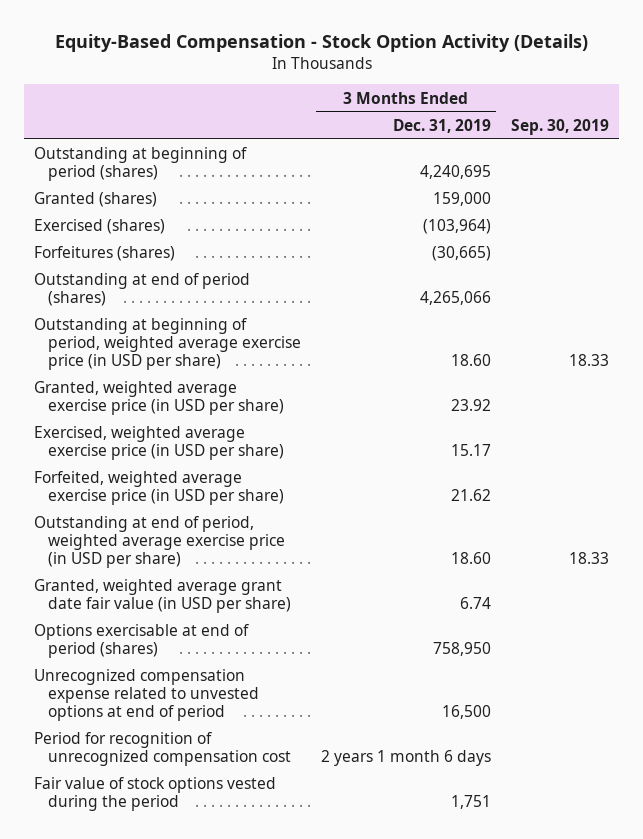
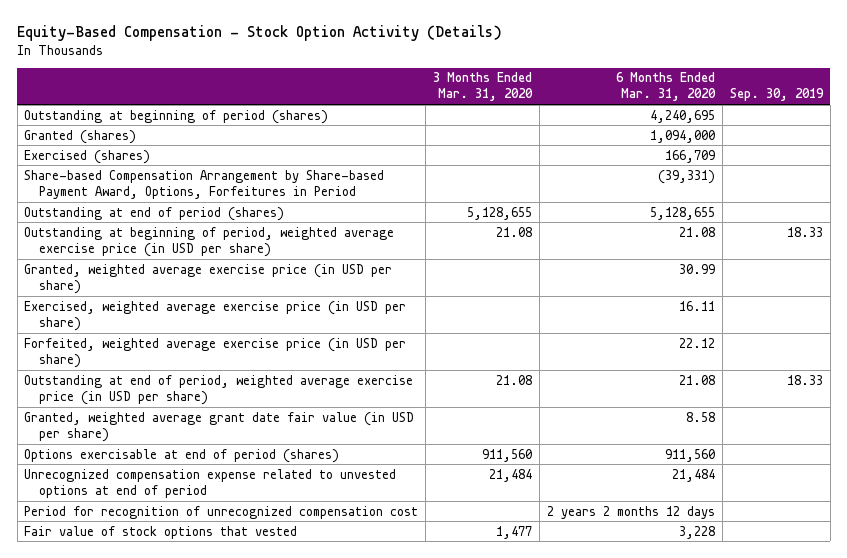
- | 3 Months Ended Dec. 31, 2019 | Sep. 30, 2019
+ | 3 Months Ended Mar. 31, 2020 | 6 Months Ended Mar. 31, 2020 | Sep. 30, 2019
- Forfeitures (shares) | (30,665) |
+ Share-based Compensation Arrangement by Share-based Payment Award, Options, Forfeitures in Period | | (39,331) |
- Fair value of stock options vested during the period | 1,751 |
+ Fair value of stock options that vested | 1,477 | 3,228 |

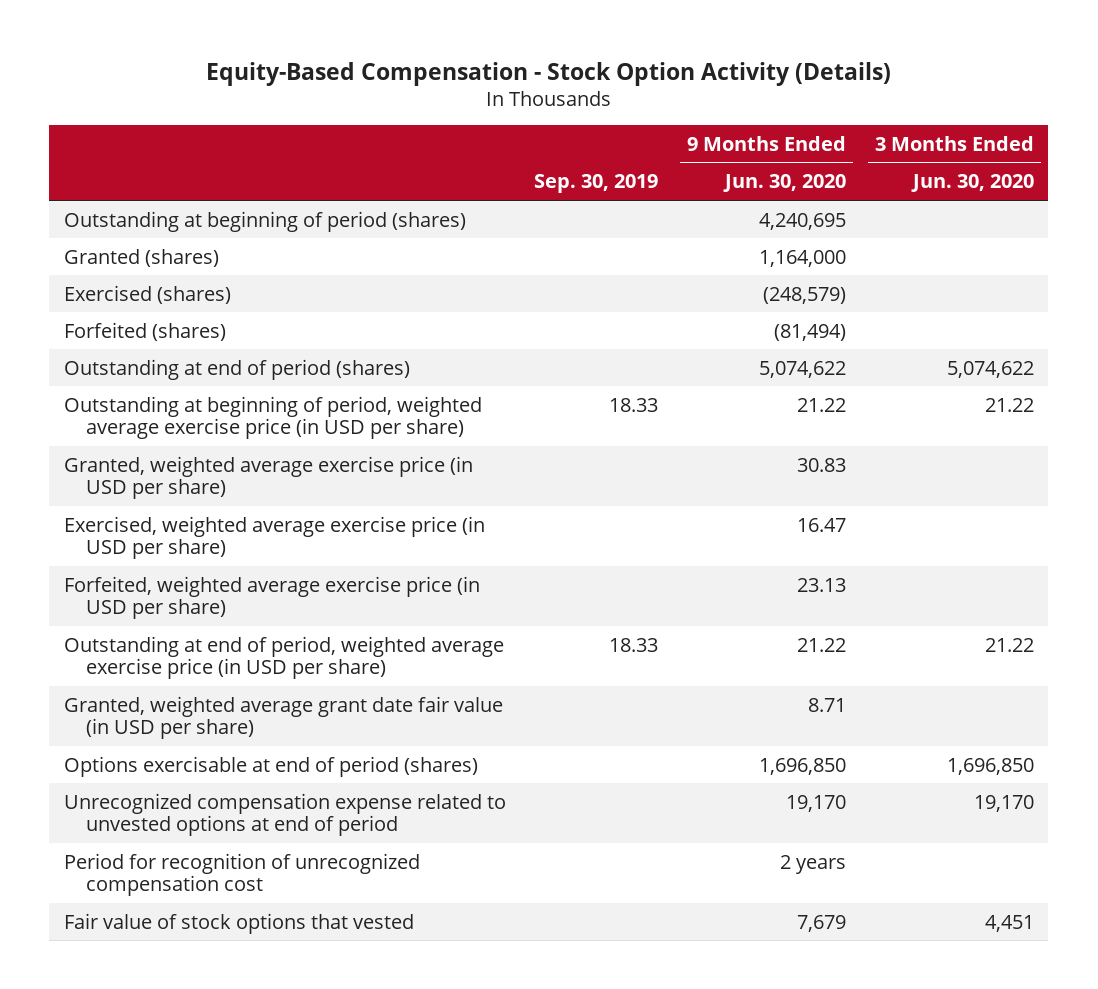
- | 3 Months Ended Mar. 31, 2020 | 6 Months Ended Mar. 31, 2020 | Sep. 30, 2019
+ | Sep. 30, 2019 | 9 Months Ended Jun. 30, 2020 | 3 Months Ended Jun. 30, 2020
- Share-based Compensation Arrangement by Share-based Payment Award, Options, Forfeitures in Period | | (39,331) |
+ Forfeited (shares) | | (81,494) |

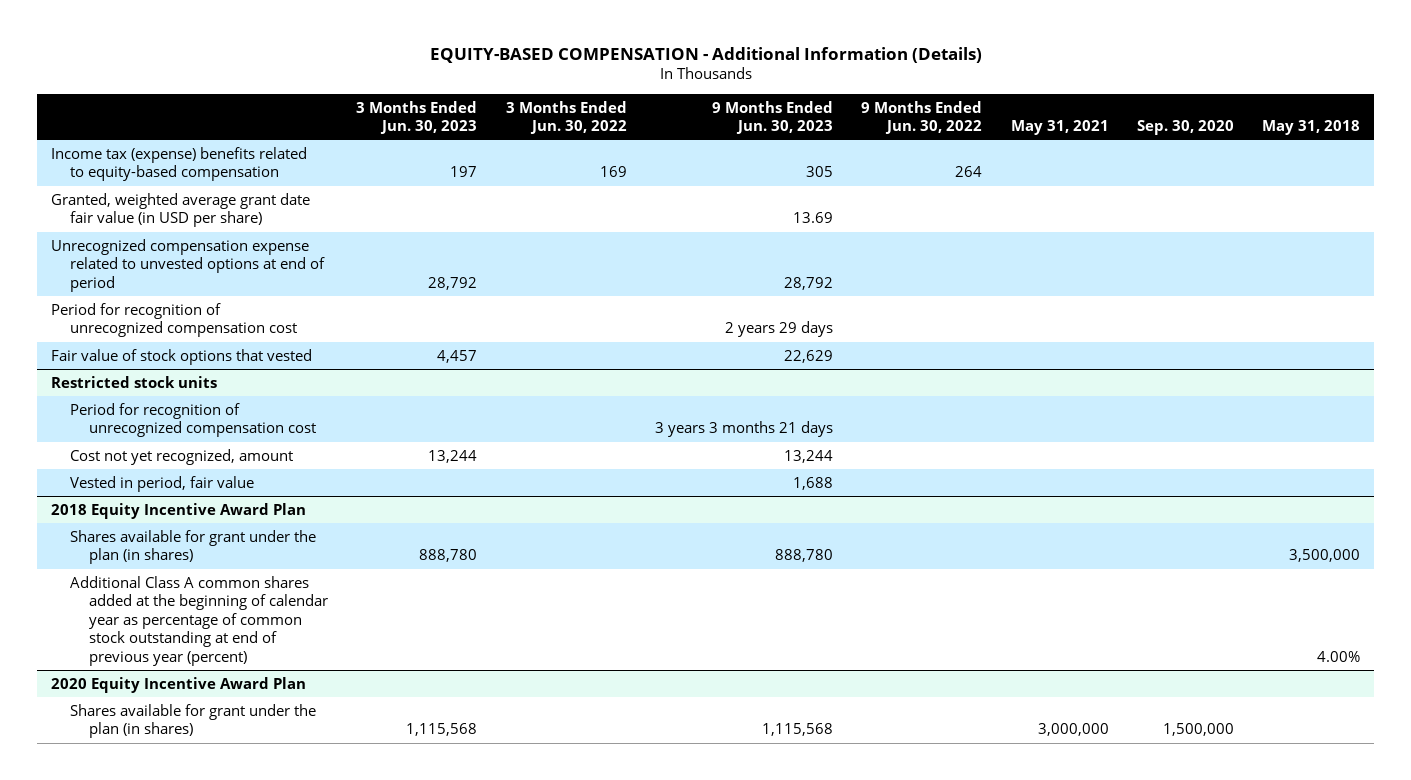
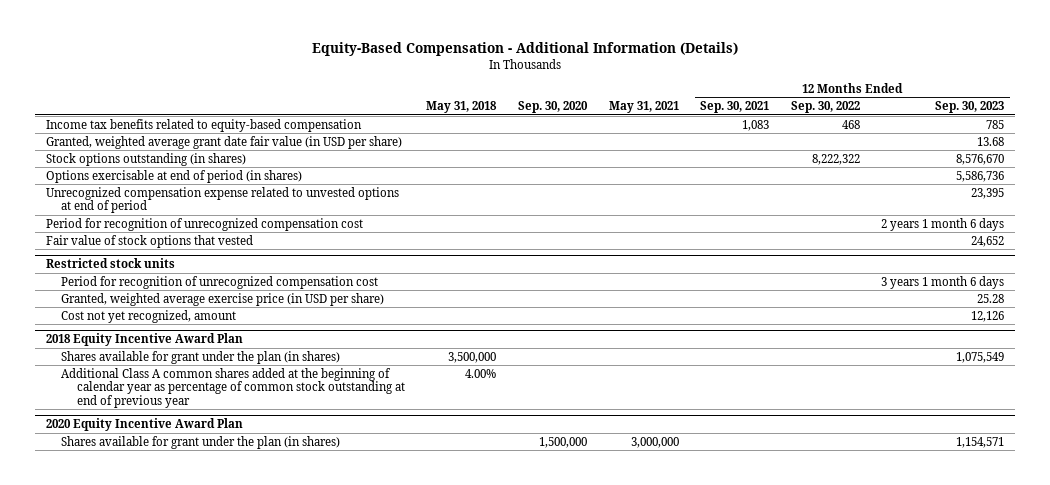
- EQUITY-BASED COMPENSATION - Additional Information (Details)
+ Equity-Based Compensation - Additional Information (Details)
- | 3 Months Ended Jun. 30, 2023 | 3 Months Ended Jun. 30, 2022 | 9 Months Ended Jun. 30, 2023 | 9 Months Ended Jun. 30, 2022 | May 31, 2021 | Sep. 30, 2020 | May 31, 2018
+ | May 31, 2018 | Sep. 30, 2020 | May 31, 2021 | 12 Months Ended Sep. 30, 2021 | 12 Months Ended Sep. 30, 2022 | 12 Months Ended Sep. 30, 2023
- Income tax (expense) benefits related to equity-based compensation | 197 | 169 | 305 | 264 | | |
+ Income tax benefits related to equity-based compensation | | | | 1,083 | 468 | 785
+ Stock options outstanding (in shares) | | | | | 8,222,322 | 8,576,670
+ Options exercisable at end of period (in shares) | | | | | | 5,586,736
@ Restricted stock units
+ Granted, weighted average exercise price (in USD per share) | | | | | | 25.28
- Vested in period, fair value | | | 1,688 | | | |
@ 2018 Equity Incentive Award Plan
- Additional Class A common shares added at the beginning of calendar year as percentage of common stock outstanding at end of previous year (percent) | | | | | | | 4.00%
+ Additional Class A common shares added at the beginning of calendar year as percentage of common stock outstanding at end of previous year | 4.00% | | | | |

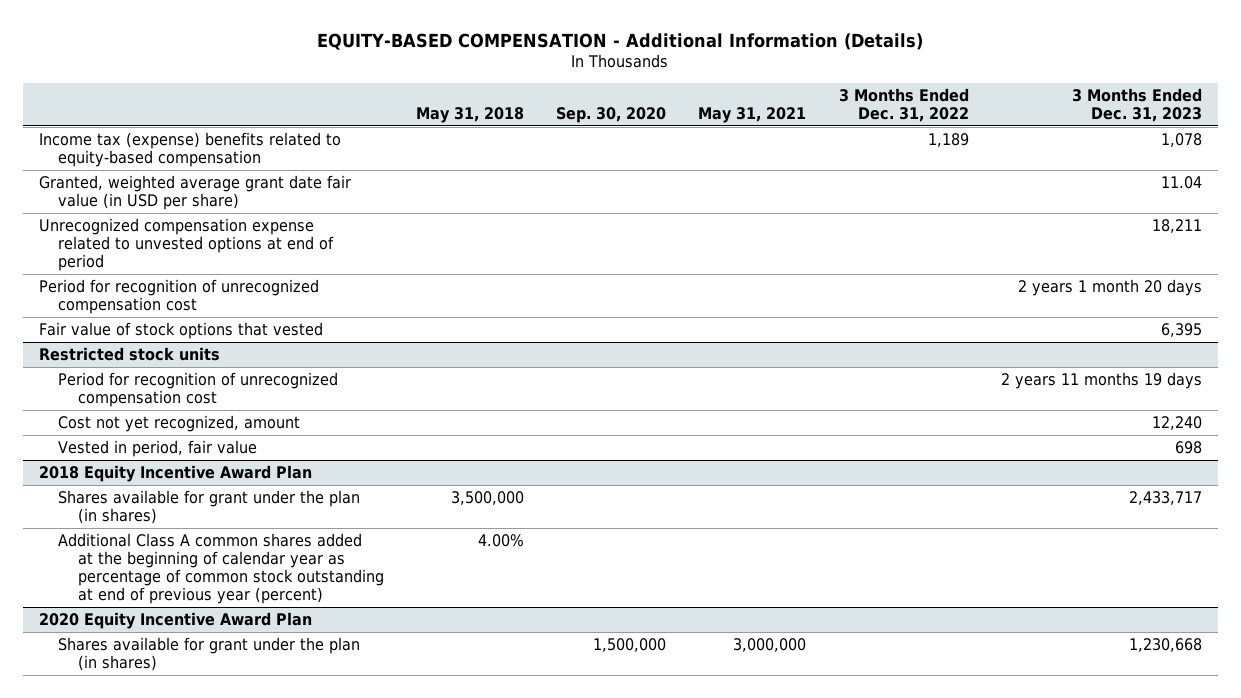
- Equity-Based Compensation - Additional Information (Details)
+ EQUITY-BASED COMPENSATION - Additional Information (Details)
- | May 31, 2018 | Sep. 30, 2020 | May 31, 2021 | 12 Months Ended Sep. 30, 2021 | 12 Months Ended Sep. 30, 2022 | 12 Months Ended Sep. 30, 2023
+ | May 31, 2018 | Sep. 30, 2020 | May 31, 2021 | 3 Months Ended Dec. 31, 2022 | 3 Months Ended Dec. 31, 2023
- Income tax benefits related to equity-based compensation | | | | 1,083 | 468 | 785
+ Income tax (expense) benefits related to equity-based compensation | | | | 1,189 | 1,078
- Stock options outstanding (in shares) | | | | | 8,222,322 | 8,576,670
- Options exercisable at end of period (in shares) | | | | | | 5,586,736
@ Restricted stock units
- Granted, weighted average exercise price (in USD per share) | | | | | | 25.28
+ Vested in period, fair value | | | | | 698
@ 2018 Equity Incentive Award Plan
- Additional Class A common shares added at the beginning of calendar year as percentage of common stock outstanding at end of previous year | 4.00% | | | | |
+ Additional Class A common shares added at the beginning of calendar year as percentage of common stock outstanding at end of previous year (percent) | 4.00% | | | |

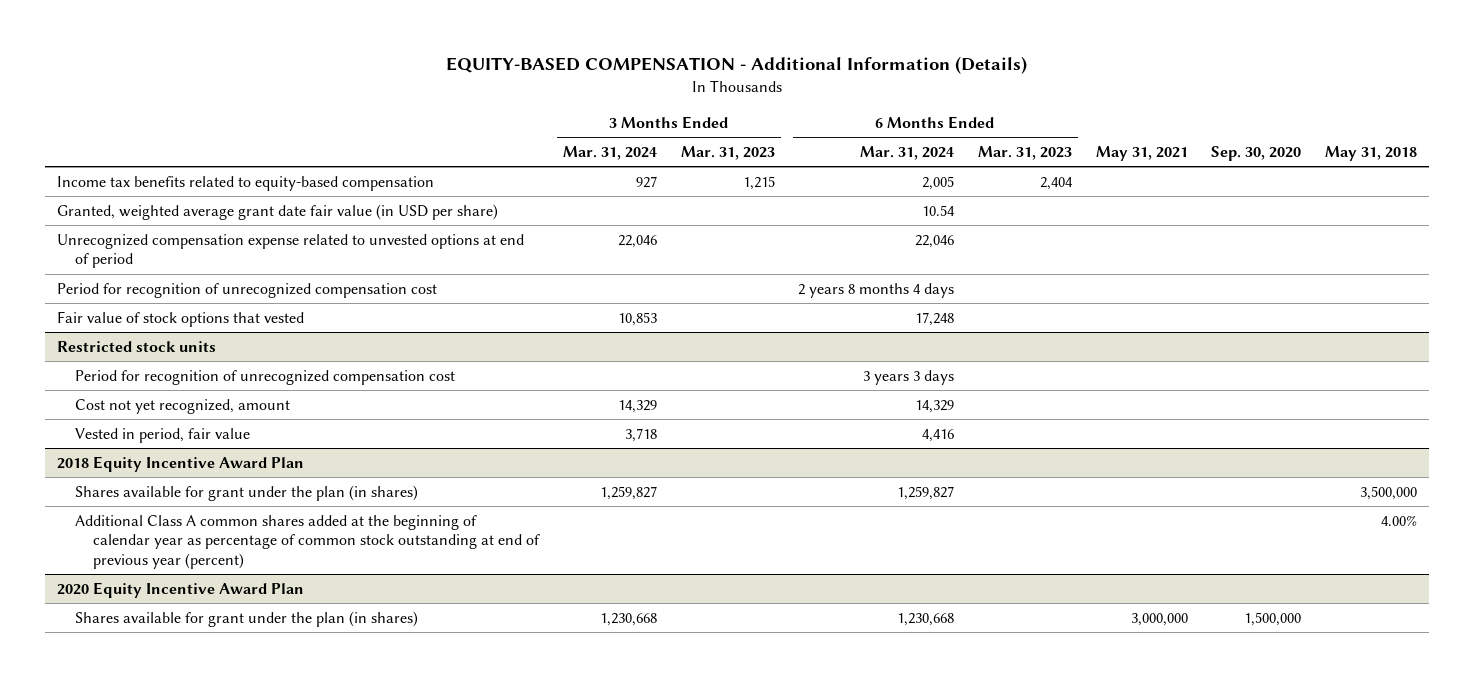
- | May 31, 2018 | Sep. 30, 2020 | May 31, 2021 | 3 Months Ended Dec. 31, 2022 | 3 Months Ended Dec. 31, 2023
+ | 3 Months Ended Mar. 31, 2024 | 3 Months Ended Mar. 31, 2023 | 6 Months Ended Mar. 31, 2024 | 6 Months Ended Mar. 31, 2023 | May 31, 2021 | Sep. 30, 2020 | May 31, 2018
- Income tax (expense) benefits related to equity-based compensation | | | | 1,189 | 1,078
+ Income tax benefits related to equity-based compensation | 927 | 1,215 | 2,005 | 2,404 | | |

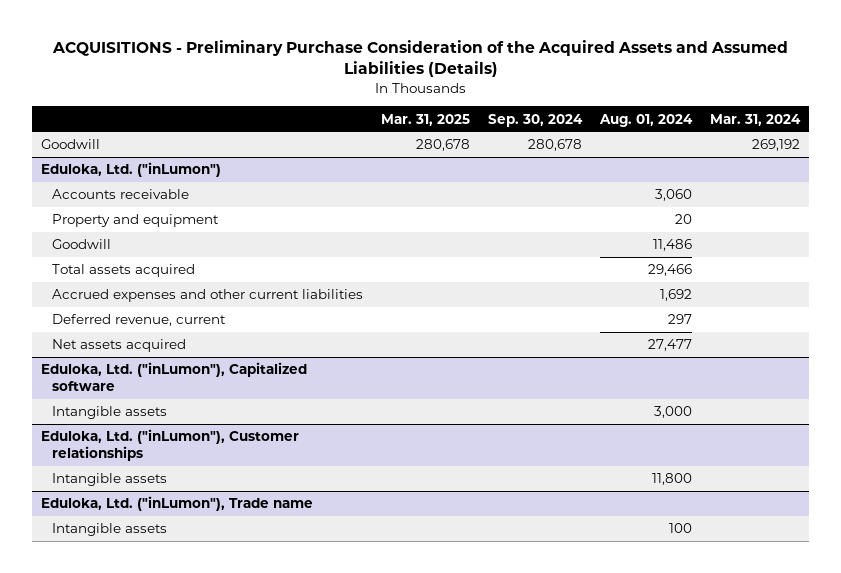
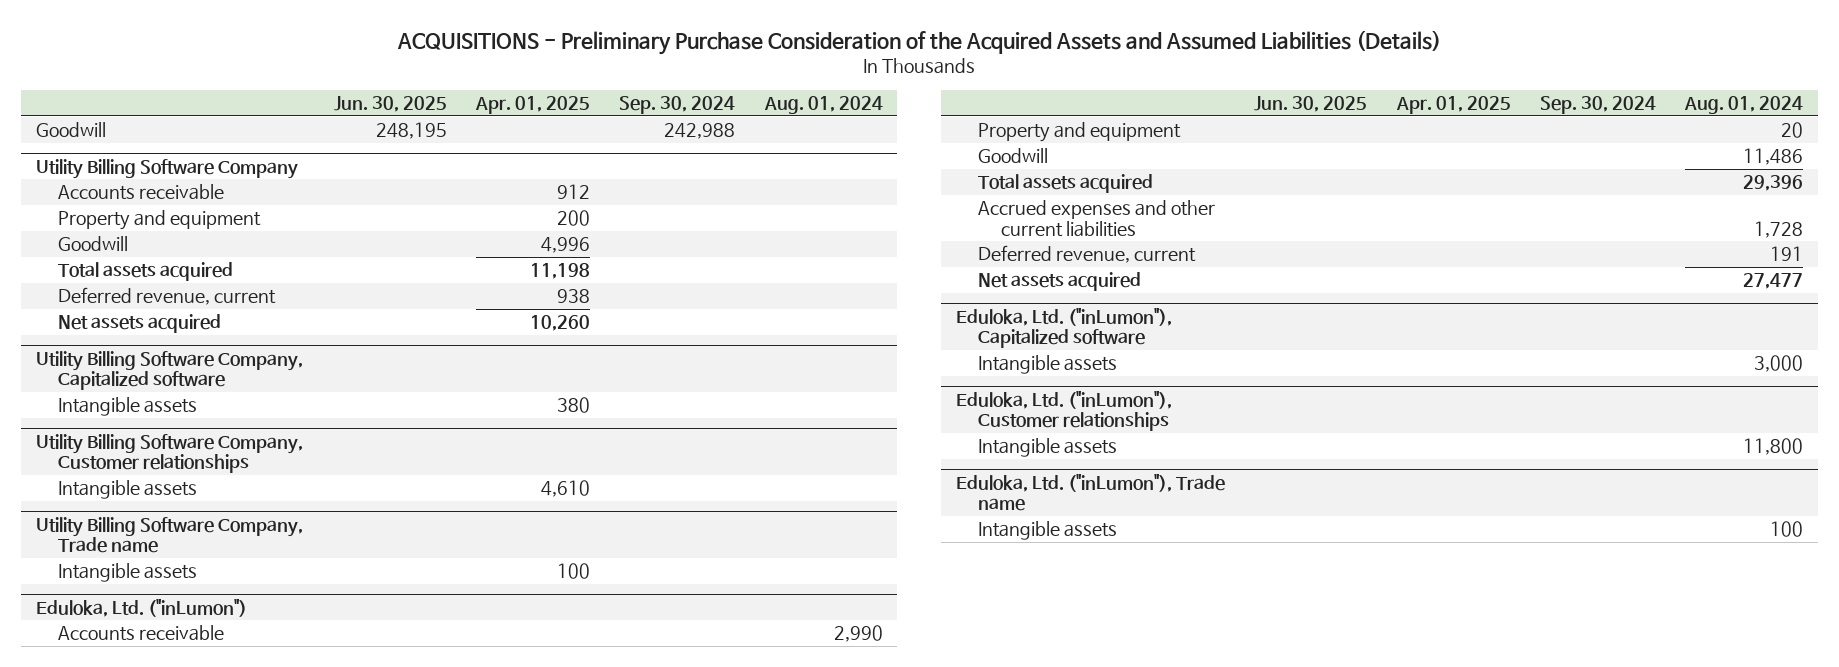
- | Mar. 31, 2025 | Sep. 30, 2024 | Aug. 01, 2024 | Mar. 31, 2024
+ | Jun. 30, 2025 | Apr. 01, 2025 | Sep. 30, 2024 | Aug. 01, 2024
- Goodwill | 280,678 | 280,678 | | 269,192
+ Goodwill | 248,195 | | 242,988 |
+ Utility Billing Software Company
+ Accounts receivable | | 912 | |
+ Property and equipment | | 200 | |
+ Goodwill | | 4,996 | |
+ Total assets acquired | | 11,198 | |
+ Deferred revenue, current | | 938 | |
+ Net assets acquired | | 10,260 | |
+ Utility Billing Software Company, Capitalized software
+ Intangible assets | | 380 | |
+ Utility Billing Software Company, Customer relationships
+ Intangible assets | | 4,610 | |
+ Utility Billing Software Company, Trade name
+ Intangible assets | | 100 | |
@ Eduloka, Ltd. ("inLumon")
- Accounts receivable | | | 3,060 |
+ Accounts receivable | | | | 2,990
- Total assets acquired | | | 29,466 |
- Accrued expenses and other current liabilities | | | 1,692 |
- Deferred revenue, current | | | 297 |
+ Total assets acquired | | | | 29,396
+ Accrued expenses and other current liabilities | | | | 1,728
+ Deferred revenue, current | | | | 191

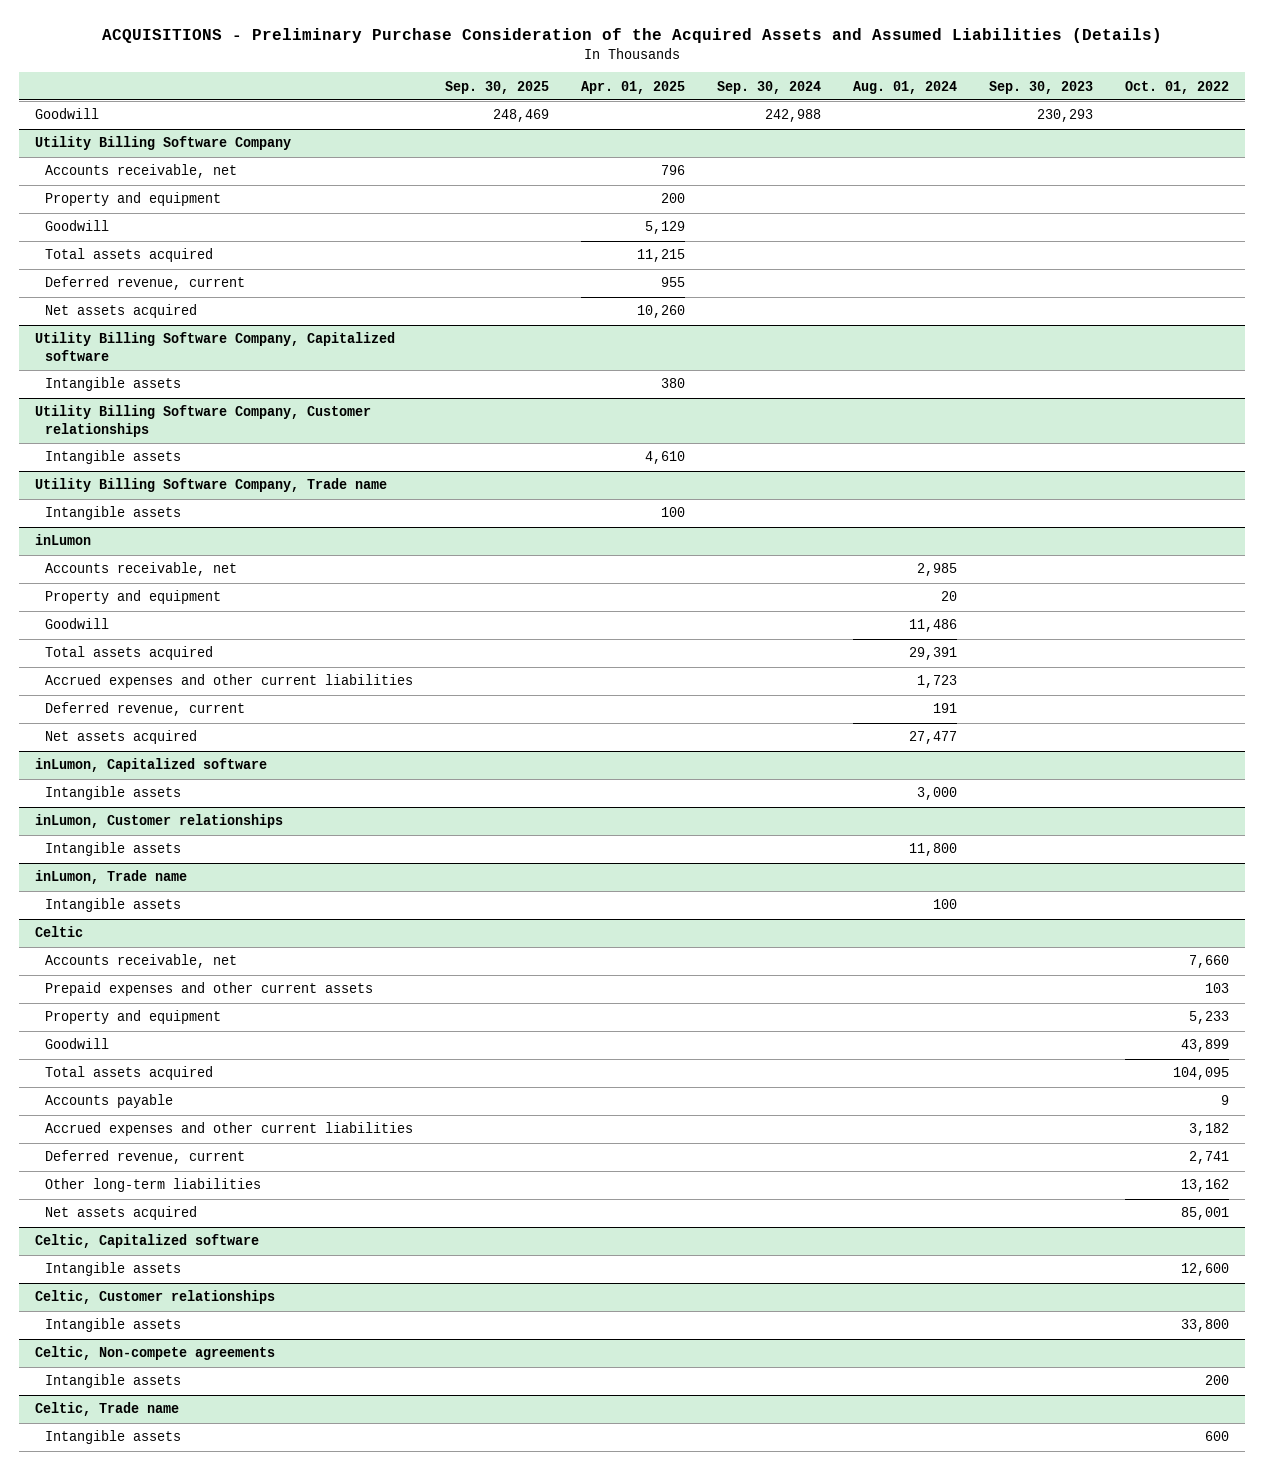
- | Jun. 30, 2025 | Apr. 01, 2025 | Sep. 30, 2024 | Aug. 01, 2024
+ | Sep. 30, 2025 | Apr. 01, 2025 | Sep. 30, 2024 | Aug. 01, 2024 | Sep. 30, 2023 | Oct. 01, 2022
@ Utility Billing Software Company
- Accounts receivable | | 912 | |
+ Accounts receivable, net | | 796 | | | |
- Goodwill | | 4,996 | |
- Total assets acquired | | 11,198 | |
- Deferred revenue, current | | 938 | |
+ Goodwill | | 5,129 | | | |
+ Total assets acquired | | 11,215 | | | |
+ Deferred revenue, current | | 955 | | | |
- Eduloka, Ltd. ("inLumon")
- Accounts receivable | | | | 2,990
+ inLumon
+ Accounts receivable, net | | | | 2,985 | |
- Total assets acquired | | | | 29,396
- Accrued expenses and other current liabilities | | | | 1,728
+ Total assets acquired | | | | 29,391 | |
+ Accrued expenses and other current liabilities | | | | 1,723 | |
- Eduloka, Ltd. ("inLumon"), Capitalized software
+ inLumon, Capitalized software
- Eduloka, Ltd. ("inLumon"), Customer relationships
+ inLumon, Customer relationships
- Eduloka, Ltd. ("inLumon"), Trade name
+ inLumon, Trade name
+ Celtic
+ Accounts receivable, net | | | | | | 7,660
+ Prepaid expenses and other current assets | | | | | | 103
+ Property and equipment | | | | | | 5,233
+ Goodwill | | | | | | 43,899
+ Total assets acquired | | | | | | 104,095
+ Accounts payable | | | | | | 9
+ Accrued expenses and other current liabilities | | | | | | 3,182
+ Deferred revenue, current | | | | | | 2,741
+ Other long-term liabilities | | | | | | 13,162
+ Net assets acquired | | | | | | 85,001
+ Celtic, Capitalized software
+ Intangible assets | | | | | | 12,600
+ Celtic, Customer relationships
+ Intangible assets | | | | | | 33,800
+ Celtic, Non-compete agreements
+ Intangible assets | | | | | | 200
+ Celtic, Trade name
+ Intangible assets | | | | | | 600

